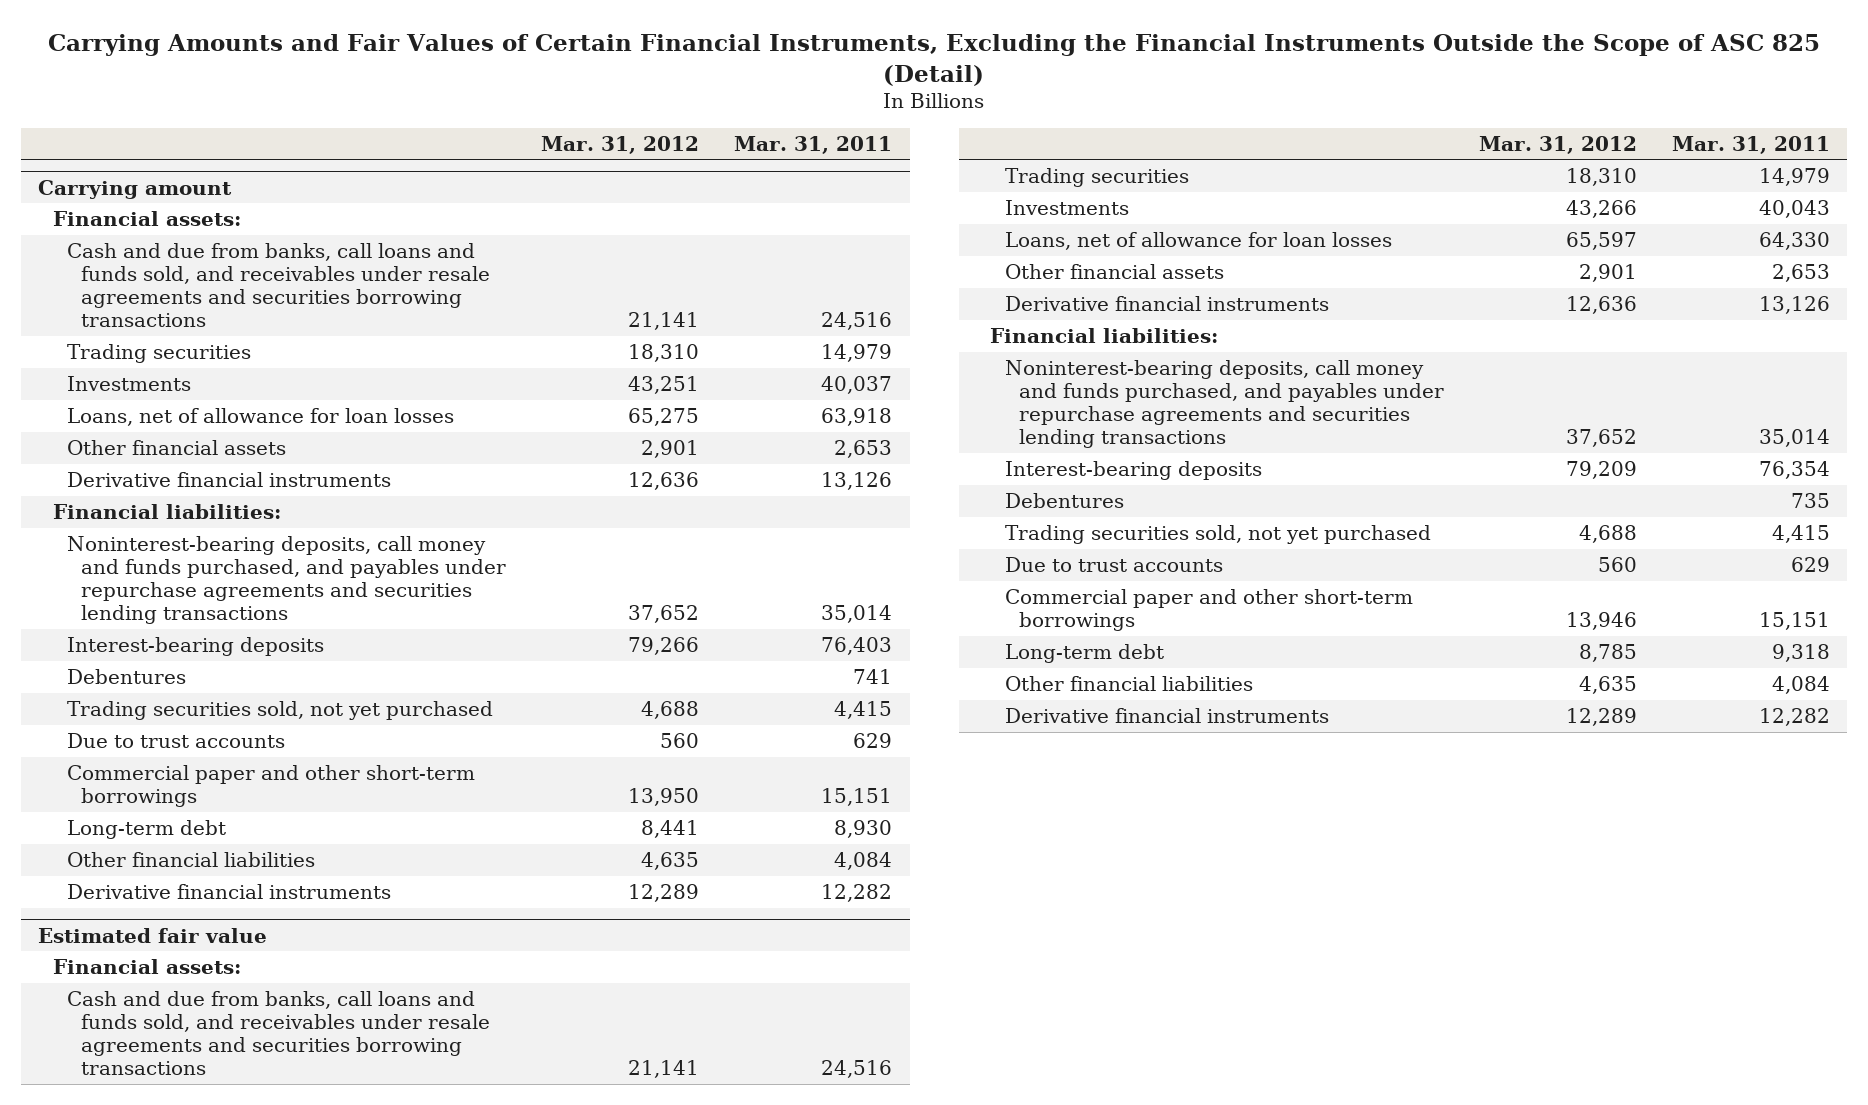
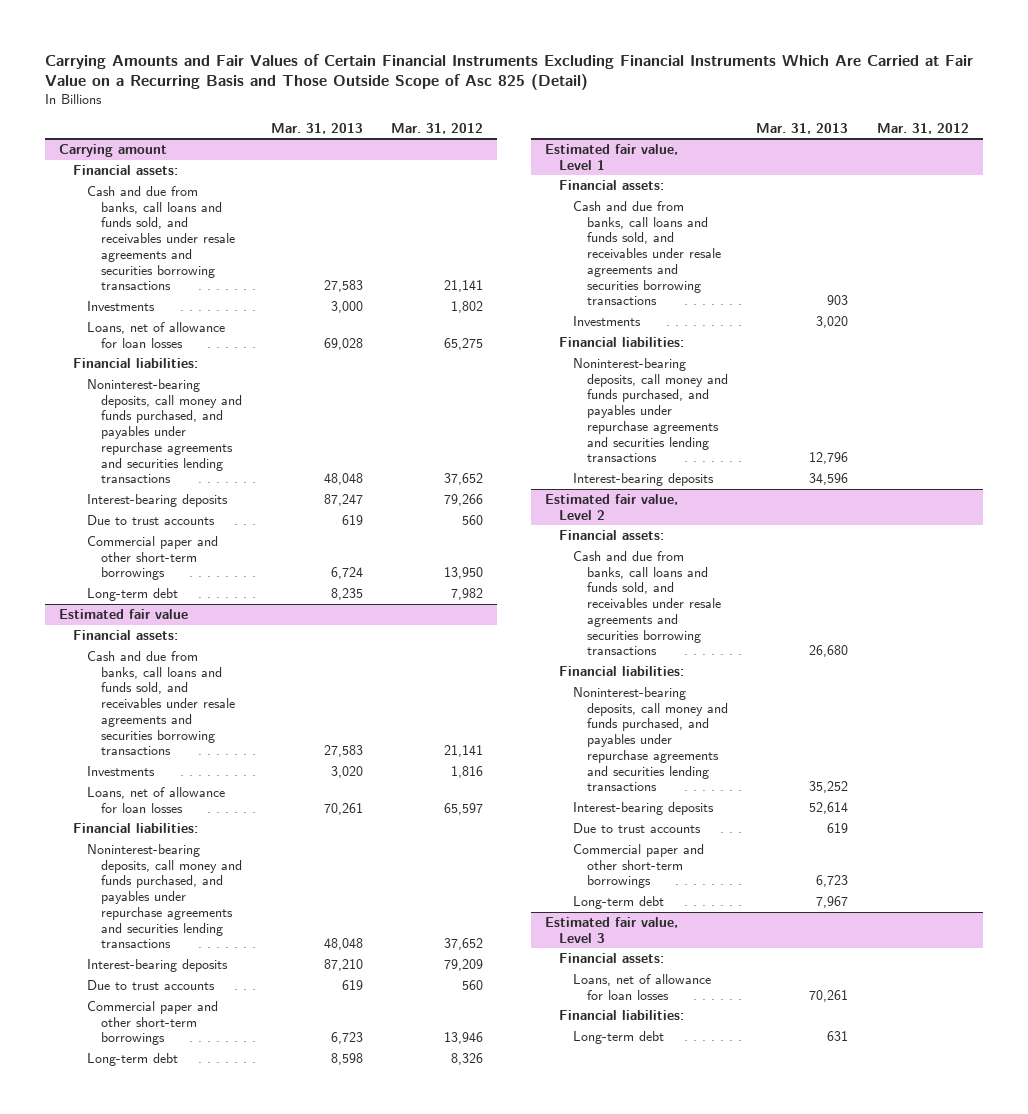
- Carrying Amounts and Fair Values of Certain Financial Instruments, Excluding the Financial Instruments Outside the Scope of ASC 825 (Detail)
+ Carrying Amounts and Fair Values of Certain Financial Instruments Excluding Financial Instruments Which Are Carried at Fair Value on a Recurring Basis and Those Outside Scope of Asc 825 (Detail)
- | Mar. 31, 2012 | Mar. 31, 2011
+ | Mar. 31, 2013 | Mar. 31, 2012
@ Carrying amount
- Trading securities | 18,310 | 14,979
- Investments | 43,251 | 40,037
+ Investments | 3,000 | 1,802
- Other financial assets | 2,901 | 2,653
- Derivative financial instruments | 12,636 | 13,126
- Debentures | | 741
- Trading securities sold, not yet purchased | 4,688 | 4,415
- Long-term debt | 8,441 | 8,930
- Other financial liabilities | 4,635 | 4,084
- Derivative financial instruments | 12,289 | 12,282
+ Long-term debt | 8,235 | 7,982
@ Estimated fair value
- Trading securities | 18,310 | 14,979
- Investments | 43,266 | 40,043
+ Investments | 3,020 | 1,816
- Other financial assets | 2,901 | 2,653
- Derivative financial instruments | 12,636 | 13,126
- Debentures | | 735
- Trading securities sold, not yet purchased | 4,688 | 4,415
- Long-term debt | 8,785 | 9,318
- Other financial liabilities | 4,635 | 4,084
- Derivative financial instruments | 12,289 | 12,282
+ Long-term debt | 8,598 | 8,326
+ Estimated fair value, Level 1
+ Financial assets:
+ Cash and due from banks, call loans and funds sold, and receivables under resale agreements and securities borrowing transactions | 903 |
+ Investments | 3,020 |
+ Financial liabilities:
+ Noninterest-bearing deposits, call money and funds purchased, and payables under repurchase agreements and securities lending transactions | 12,796 |
+ Interest-bearing deposits | 34,596 |
+ Estimated fair value, Level 2
+ Financial assets:
+ Cash and due from banks, call loans and funds sold, and receivables under resale agreements and securities borrowing transactions | 26,680 |
+ Financial liabilities:
+ Noninterest-bearing deposits, call money and funds purchased, and payables under repurchase agreements and securities lending transactions | 35,252 |
+ Interest-bearing deposits | 52,614 |
+ Due to trust accounts | 619 |
+ Commercial paper and other short-term borrowings | 6,723 |
+ Long-term debt | 7,967 |
+ Estimated fair value, Level 3
+ Financial assets:
+ Loans, net of allowance for loan losses | 70,261 |
+ Financial liabilities:
+ Long-term debt | 631 |

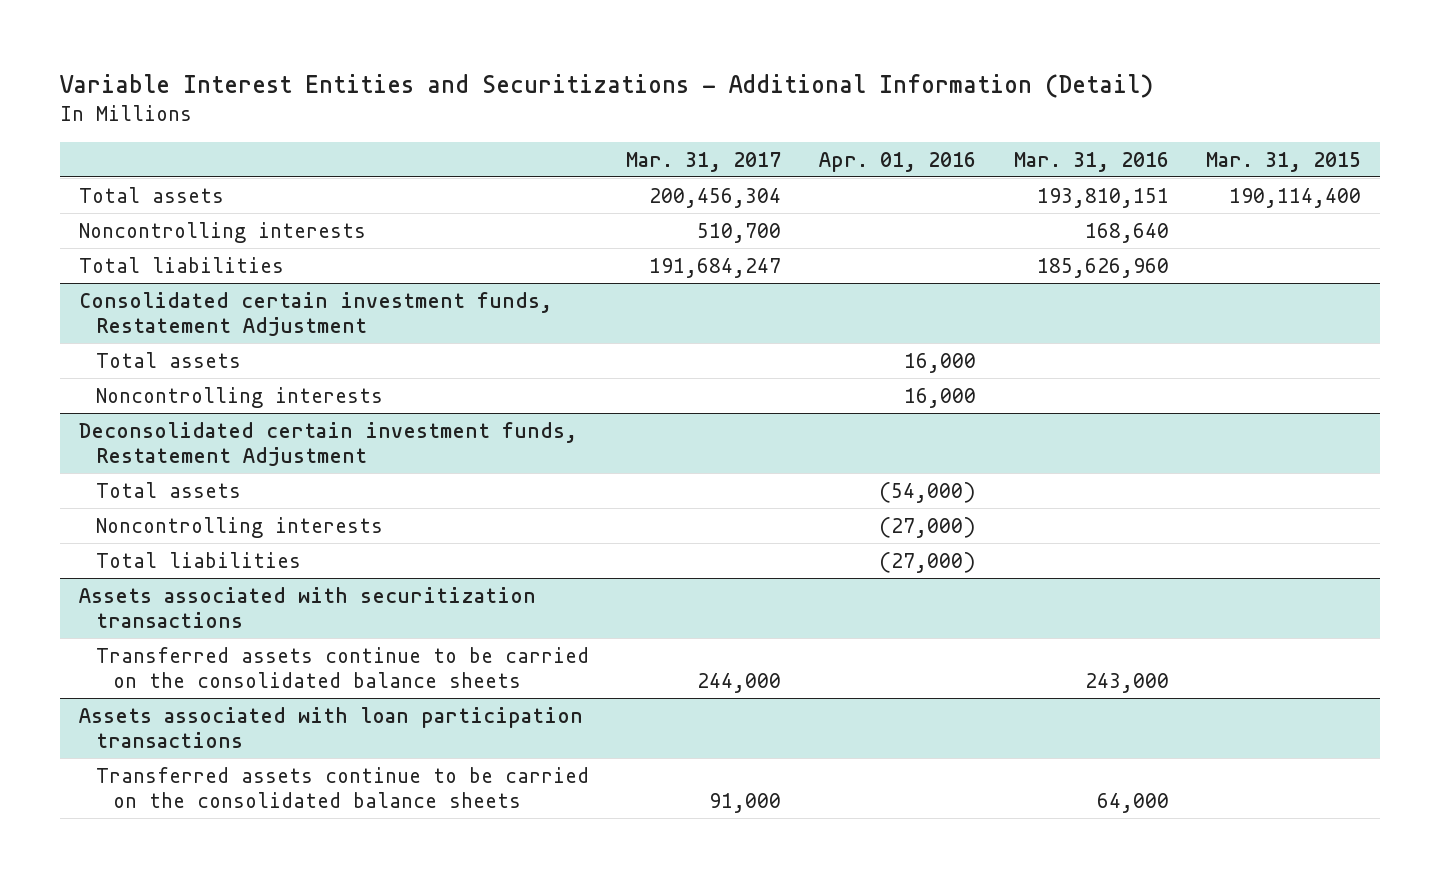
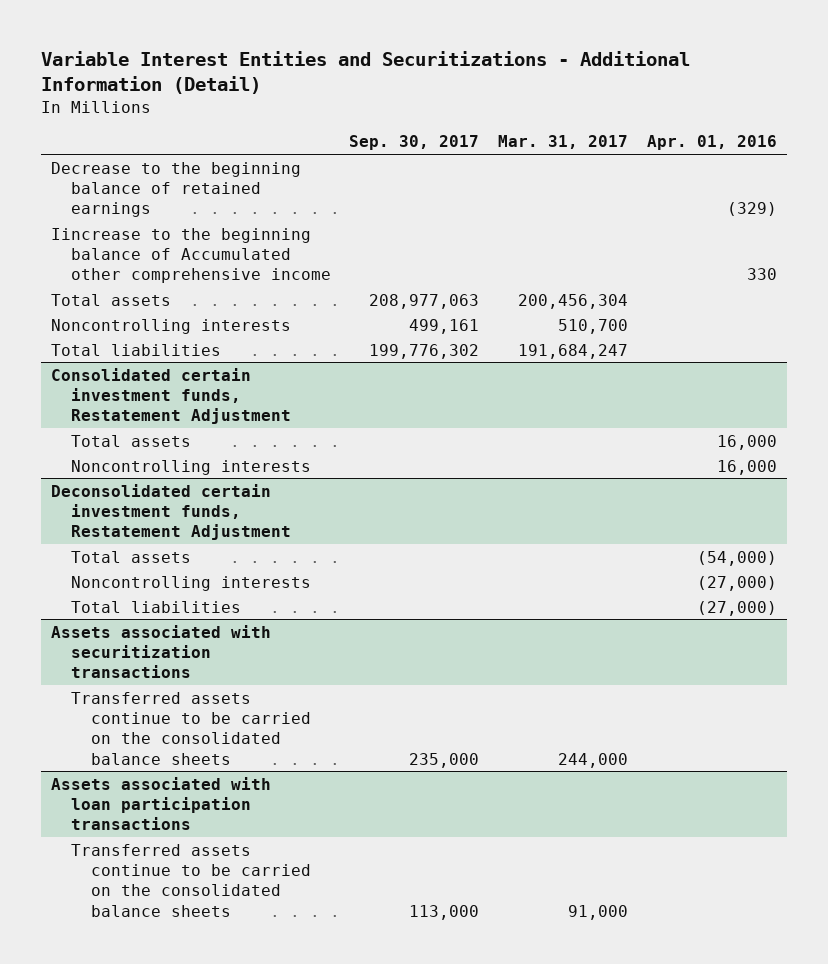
- | Mar. 31, 2017 | Apr. 01, 2016 | Mar. 31, 2016 | Mar. 31, 2015
+ | Sep. 30, 2017 | Mar. 31, 2017 | Apr. 01, 2016
+ Decrease to the beginning balance of retained earnings | | | (329)
+ Iincrease to the beginning balance of Accumulated other comprehensive income | | | 330

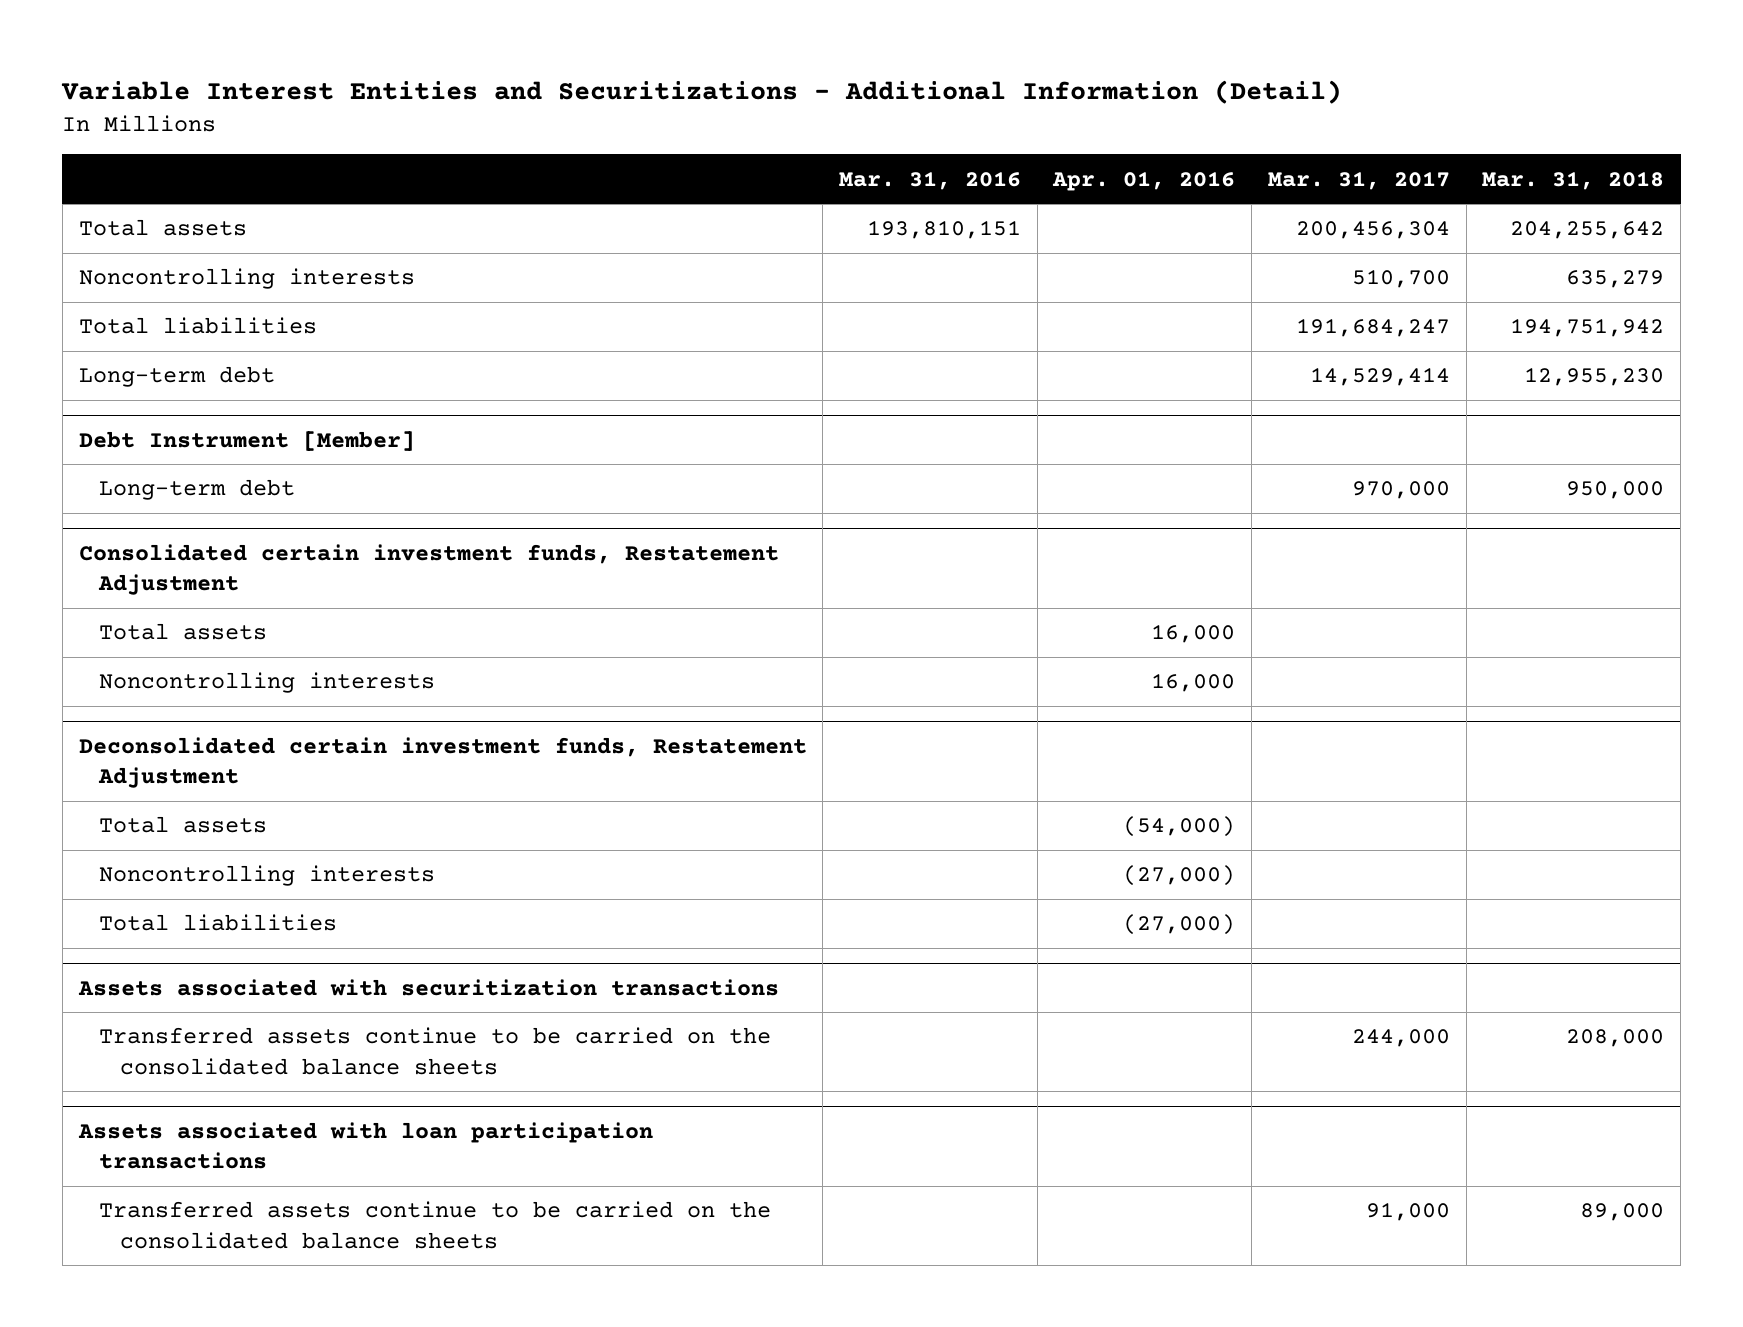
- | Sep. 30, 2017 | Mar. 31, 2017 | Apr. 01, 2016
+ | Mar. 31, 2016 | Apr. 01, 2016 | Mar. 31, 2017 | Mar. 31, 2018
- Decrease to the beginning balance of retained earnings | | | (329)
- Iincrease to the beginning balance of Accumulated other comprehensive income | | | 330
+ Long-term debt | | | 14,529,414 | 12,955,230
+ Debt Instrument [Member]
+ Long-term debt | | | 970,000 | 950,000

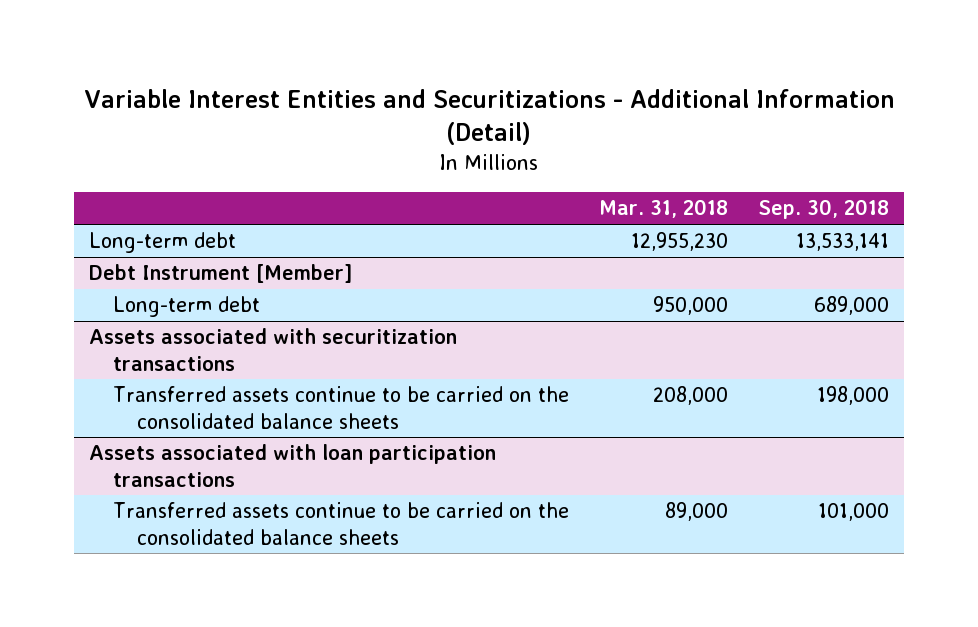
- | Mar. 31, 2016 | Apr. 01, 2016 | Mar. 31, 2017 | Mar. 31, 2018
+ | Mar. 31, 2018 | Sep. 30, 2018
- Total assets | 193,810,151 | | 200,456,304 | 204,255,642
- Noncontrolling interests | | | 510,700 | 635,279
- Total liabilities | | | 191,684,247 | 194,751,942
- Consolidated certain investment funds, Restatement Adjustment
- Total assets | | 16,000 | |
- Noncontrolling interests | | 16,000 | |
- Deconsolidated certain investment funds, Restatement Adjustment
- Total assets | | (54,000) | |
- Noncontrolling interests | | (27,000) | |
- Total liabilities | | (27,000) | |

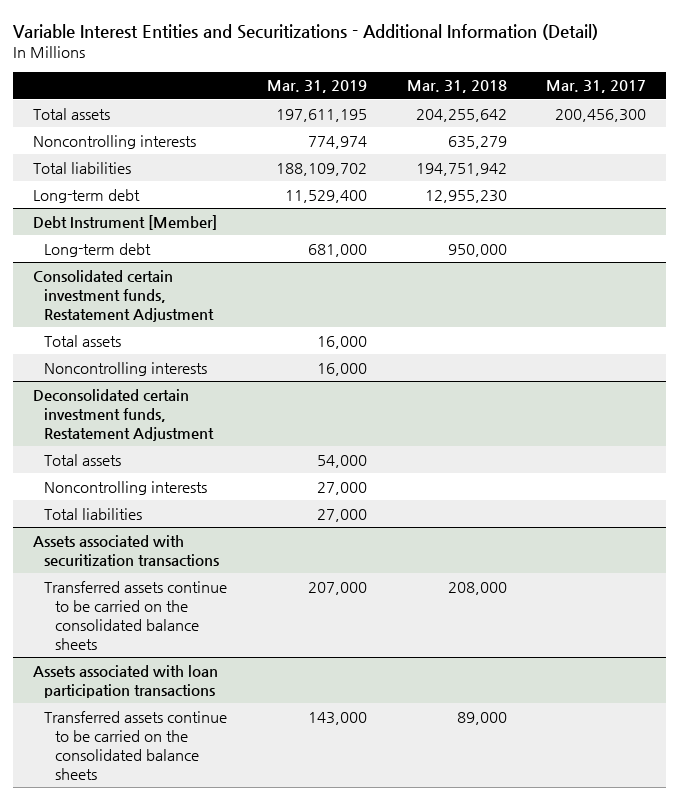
- | Mar. 31, 2018 | Sep. 30, 2018
+ | Mar. 31, 2019 | Mar. 31, 2018 | Mar. 31, 2017
+ Total assets | 197,611,195 | 204,255,642 | 200,456,300
+ Noncontrolling interests | 774,974 | 635,279 |
+ Total liabilities | 188,109,702 | 194,751,942 |
+ Consolidated certain investment funds, Restatement Adjustment
+ Total assets | 16,000 | |
+ Noncontrolling interests | 16,000 | |
+ Deconsolidated certain investment funds, Restatement Adjustment
+ Total assets | 54,000 | |
+ Noncontrolling interests | 27,000 | |
+ Total liabilities | 27,000 | |

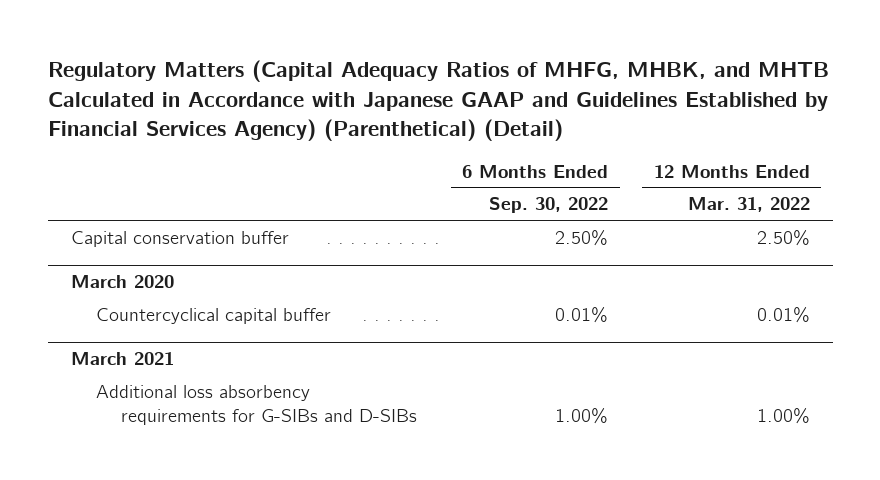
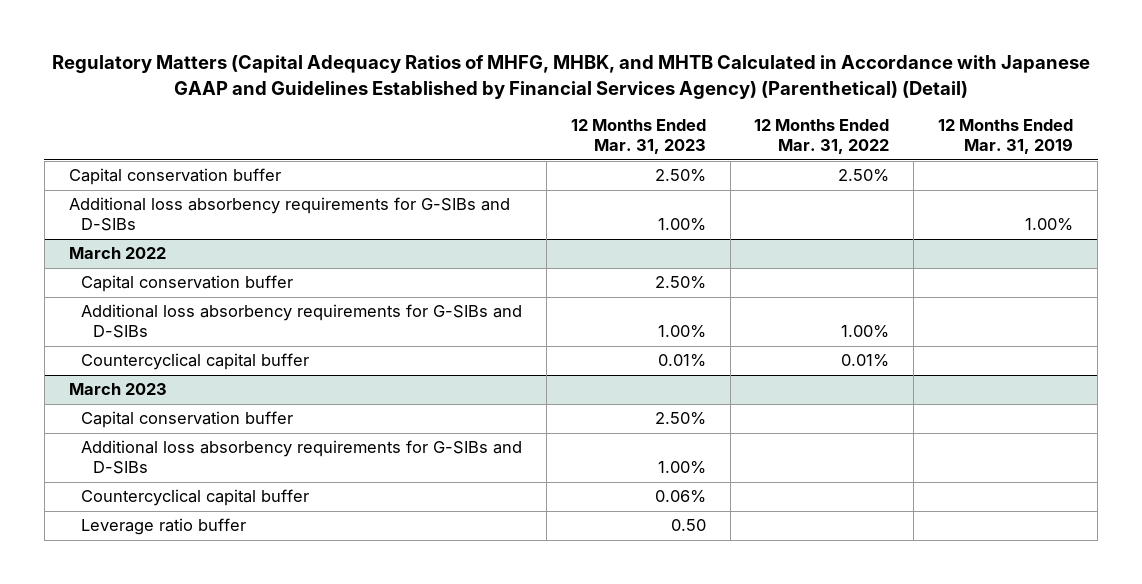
- | 6 Months Ended Sep. 30, 2022 | 12 Months Ended Mar. 31, 2022
+ | 12 Months Ended Mar. 31, 2023 | 12 Months Ended Mar. 31, 2022 | 12 Months Ended Mar. 31, 2019
- March 2020
- Countercyclical capital buffer | 0.01% | 0.01%
- March 2021
+ Additional loss absorbency requirements for G-SIBs and D-SIBs | 1.00% | | 1.00%
+ March 2022
+ Capital conservation buffer | 2.50% | |
+ Countercyclical capital buffer | 0.01% | 0.01% |
+ March 2023
+ Capital conservation buffer | 2.50% | |
+ Additional loss absorbency requirements for G-SIBs and D-SIBs | 1.00% | |
+ Countercyclical capital buffer | 0.06% | |
+ Leverage ratio buffer | 0.50 | |

